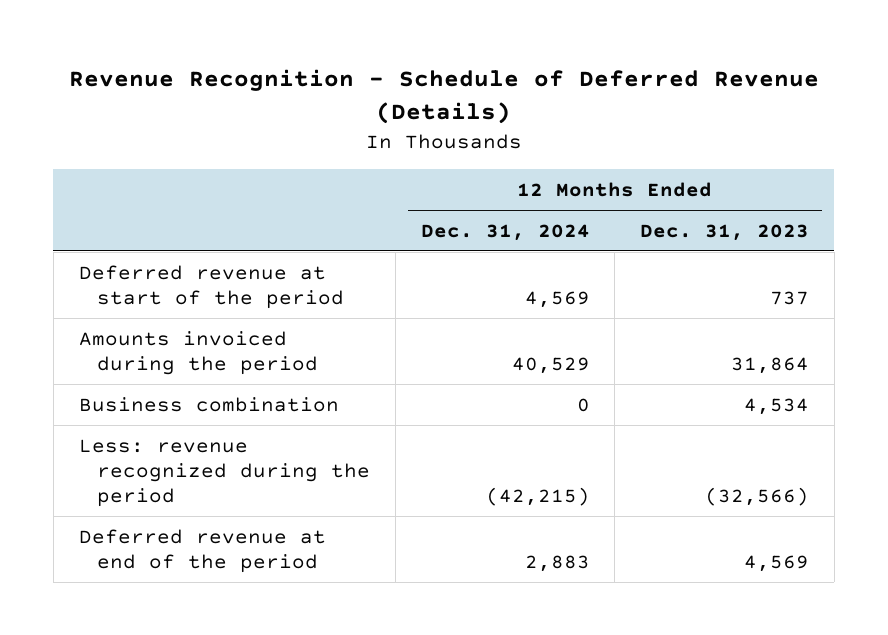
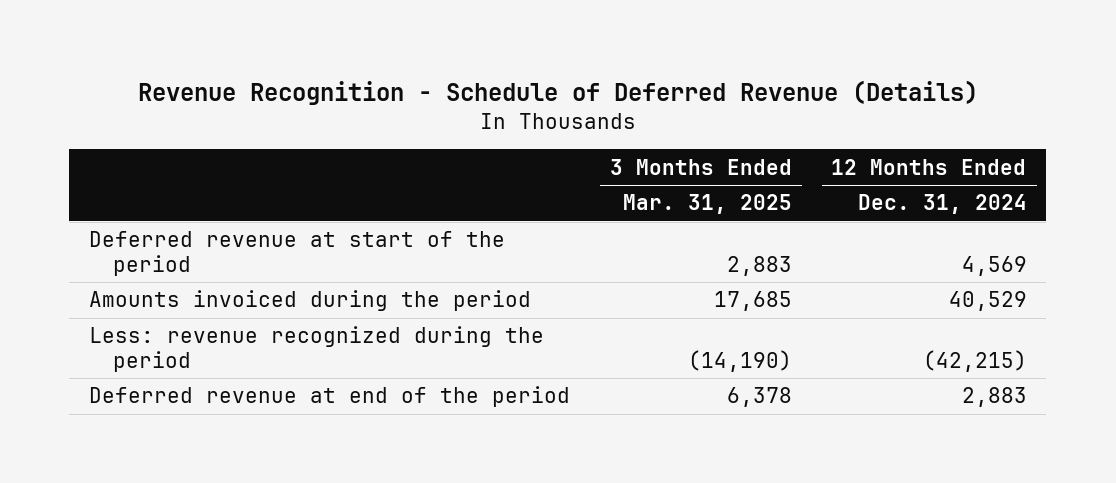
- | 12 Months Ended Dec. 31, 2024 | 12 Months Ended Dec. 31, 2023
+ | 3 Months Ended Mar. 31, 2025 | 12 Months Ended Dec. 31, 2024
- Business combination | 0 | 4,534

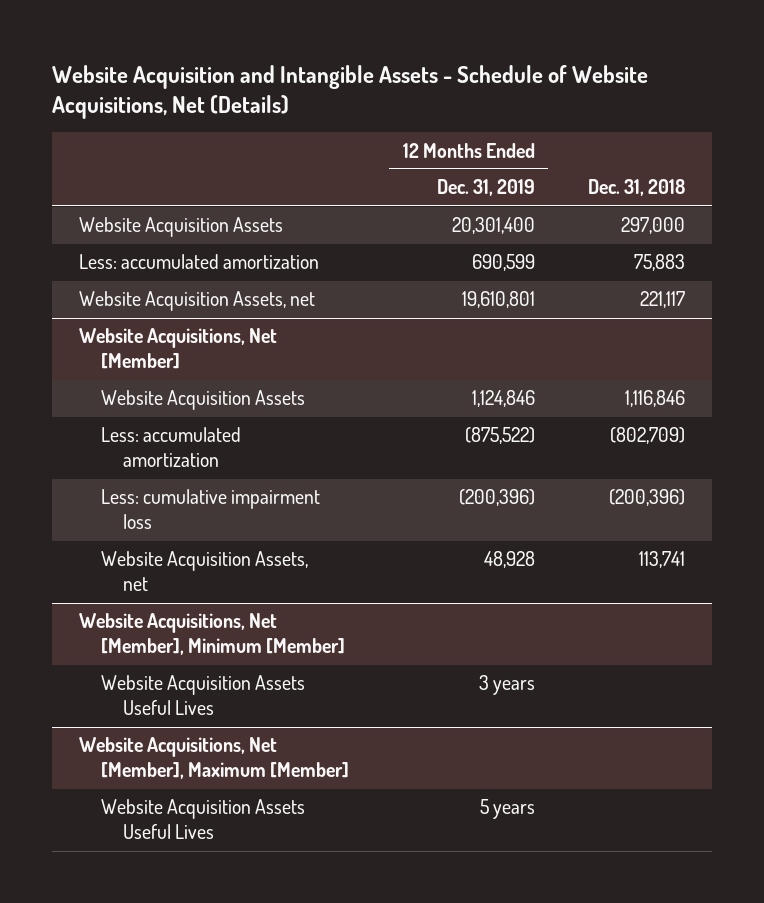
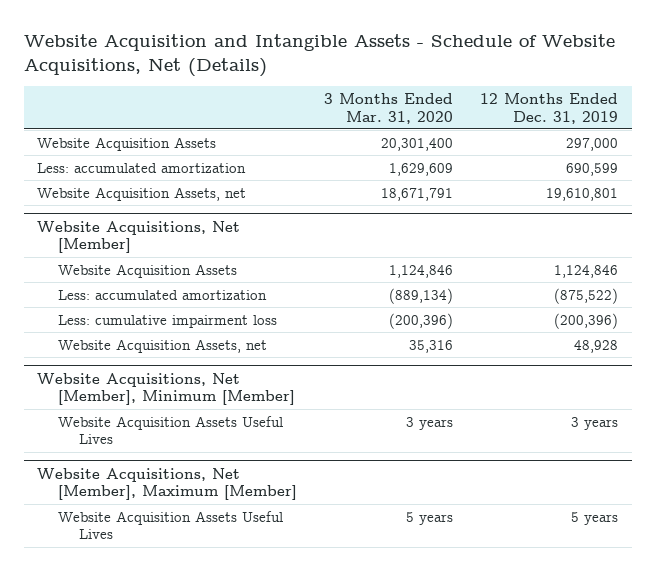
- | 12 Months Ended Dec. 31, 2019 | Dec. 31, 2018
+ | 3 Months Ended Mar. 31, 2020 | 12 Months Ended Dec. 31, 2019
- Website Acquisition Assets | 20,301,400 | 297,000
+ Website Acquisition Assets | 20,301,400 | 297,000

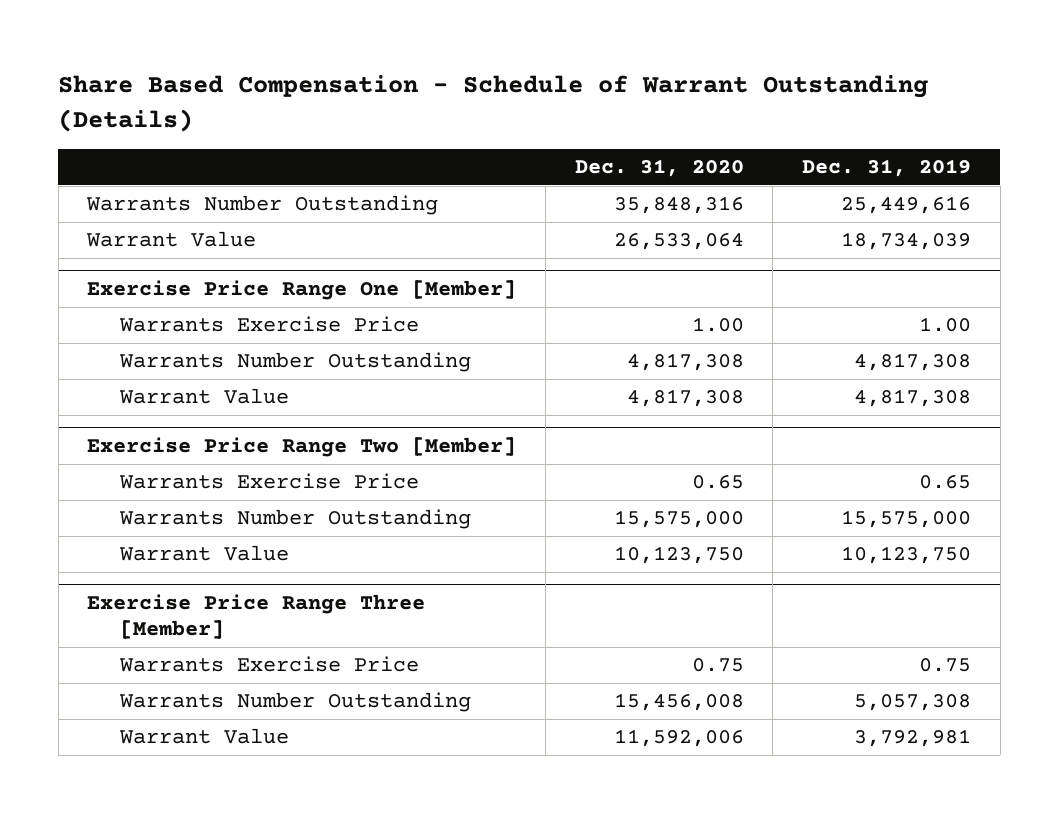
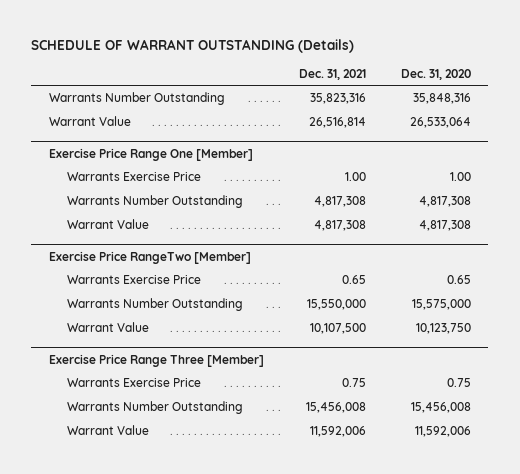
- Share Based Compensation - Schedule of Warrant Outstanding (Details)
+ SCHEDULE OF WARRANT OUTSTANDING (Details)
- | Dec. 31, 2020 | Dec. 31, 2019
+ | Dec. 31, 2021 | Dec. 31, 2020
- Exercise Price Range Two [Member]
+ Exercise Price RangeTwo [Member]

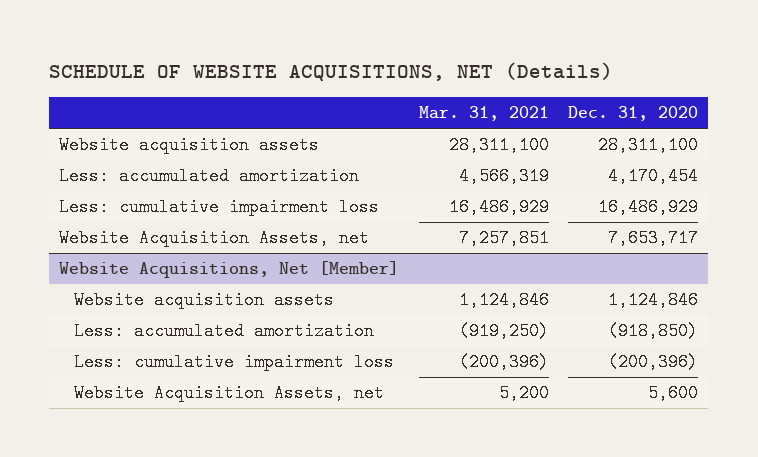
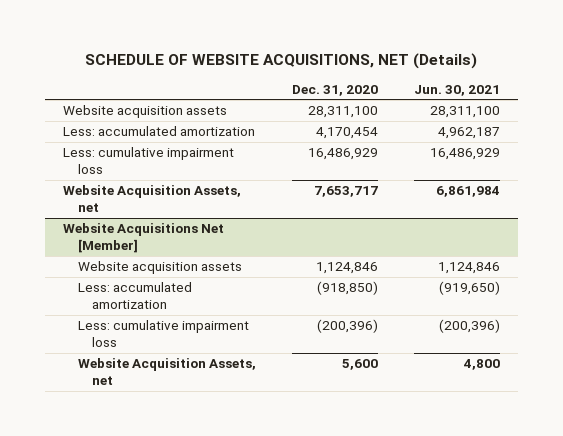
- | Mar. 31, 2021 | Dec. 31, 2020
+ | Dec. 31, 2020 | Jun. 30, 2021
- Website Acquisitions, Net [Member]
+ Website Acquisitions Net [Member]

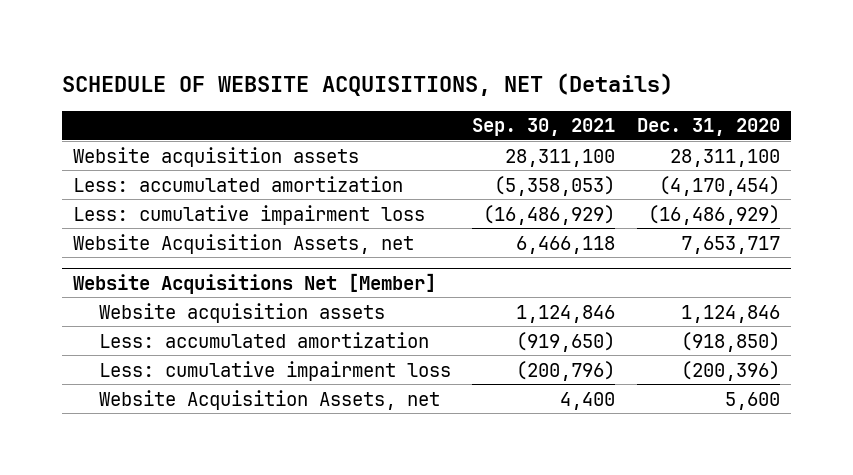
- | Dec. 31, 2020 | Jun. 30, 2021
+ | Sep. 30, 2021 | Dec. 31, 2020
- Less: accumulated amortization | 4,170,454 | 4,962,187
- Less: cumulative impairment loss | 16,486,929 | 16,486,929
+ Less: accumulated amortization | (5,358,053) | (4,170,454)
+ Less: cumulative impairment loss | (16,486,929) | (16,486,929)

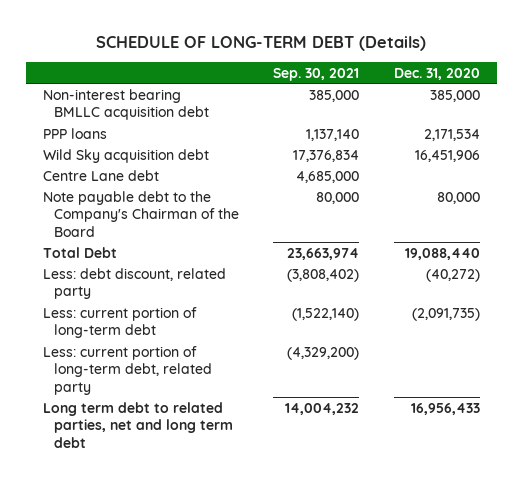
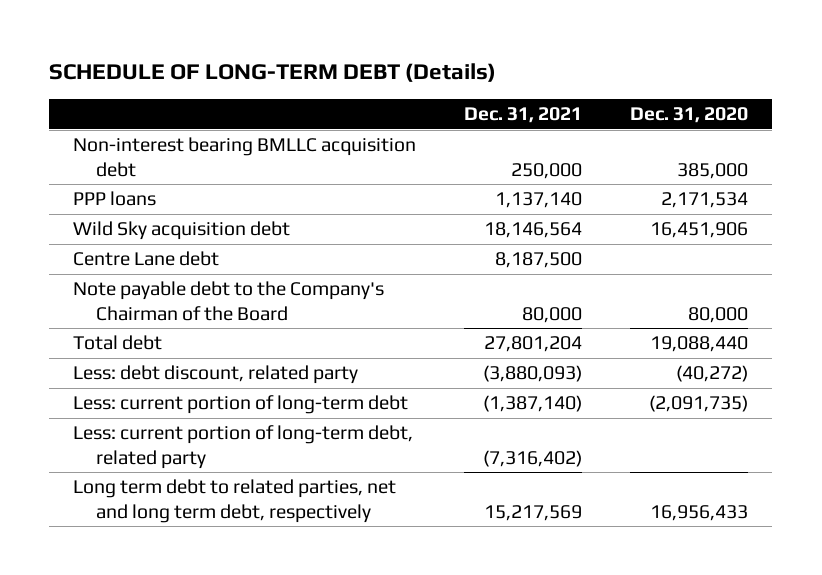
- | Sep. 30, 2021 | Dec. 31, 2020
+ | Dec. 31, 2021 | Dec. 31, 2020
- Total Debt | 23,663,974 | 19,088,440
+ Total debt | 27,801,204 | 19,088,440
- Long term debt to related parties, net and long term debt | 14,004,232 | 16,956,433
+ Long term debt to related parties, net and long term debt, respectively | 15,217,569 | 16,956,433

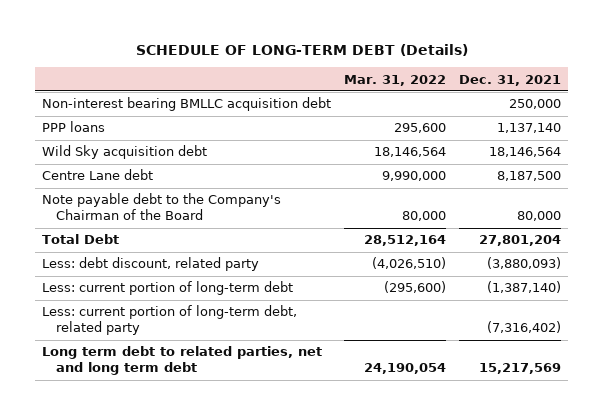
- | Dec. 31, 2021 | Dec. 31, 2020
+ | Mar. 31, 2022 | Dec. 31, 2021
- Total debt | 27,801,204 | 19,088,440
+ Total Debt | 28,512,164 | 27,801,204
- Long term debt to related parties, net and long term debt, respectively | 15,217,569 | 16,956,433
+ Long term debt to related parties, net and long term debt | 24,190,054 | 15,217,569

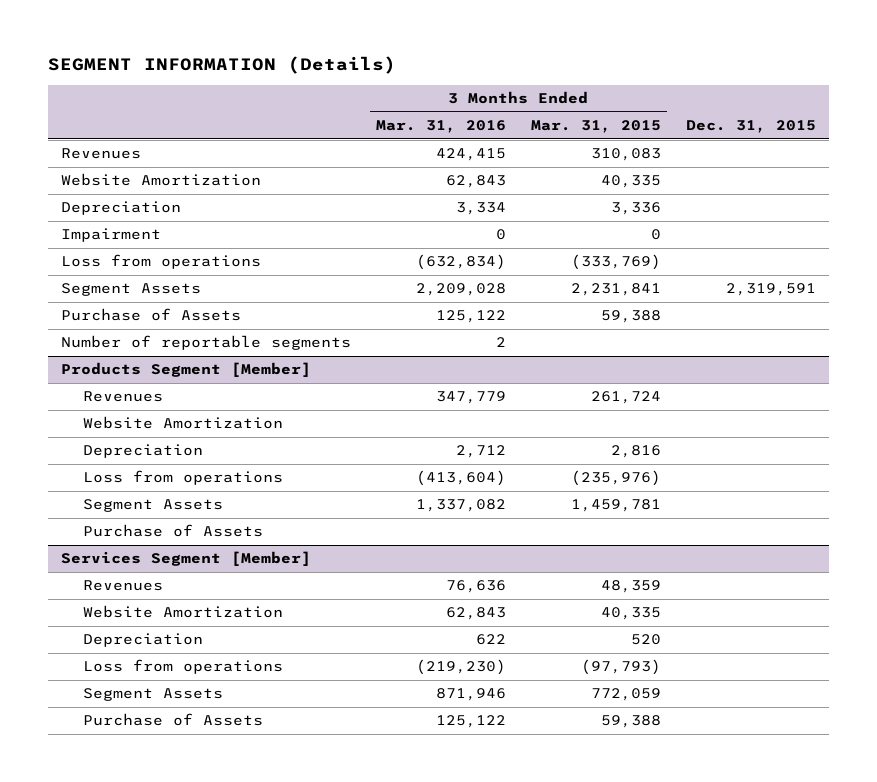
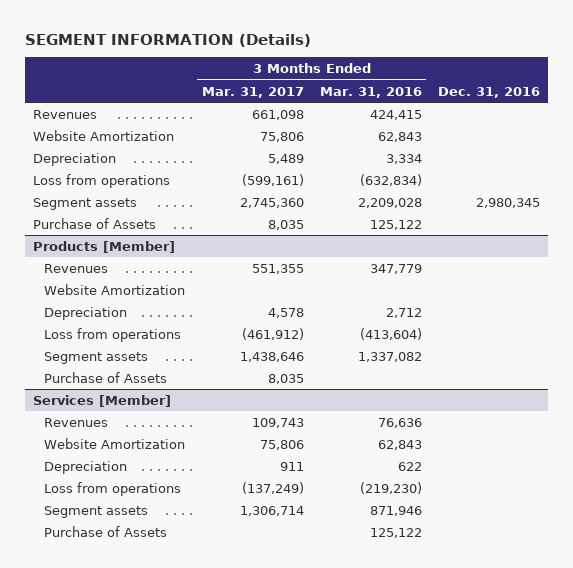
- | 3 Months Ended Mar. 31, 2016 | 3 Months Ended Mar. 31, 2015 | Dec. 31, 2015
+ | 3 Months Ended Mar. 31, 2017 | 3 Months Ended Mar. 31, 2016 | Dec. 31, 2016
- Impairment | 0 | 0 |
- Segment Assets | 2,209,028 | 2,231,841 | 2,319,591
+ Segment assets | 2,745,360 | 2,209,028 | 2,980,345
- Number of reportable segments | 2 | |
- Products Segment [Member]
+ Products [Member]
- Segment Assets | 1,337,082 | 1,459,781 |
+ Segment assets | 1,438,646 | 1,337,082 |
- Services Segment [Member]
+ Services [Member]
- Segment Assets | 871,946 | 772,059 |
+ Segment assets | 1,306,714 | 871,946 |

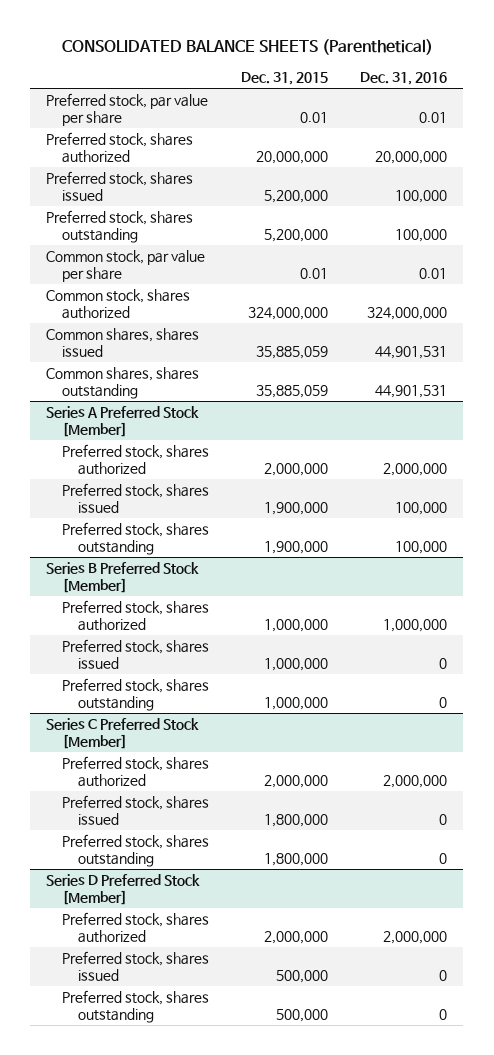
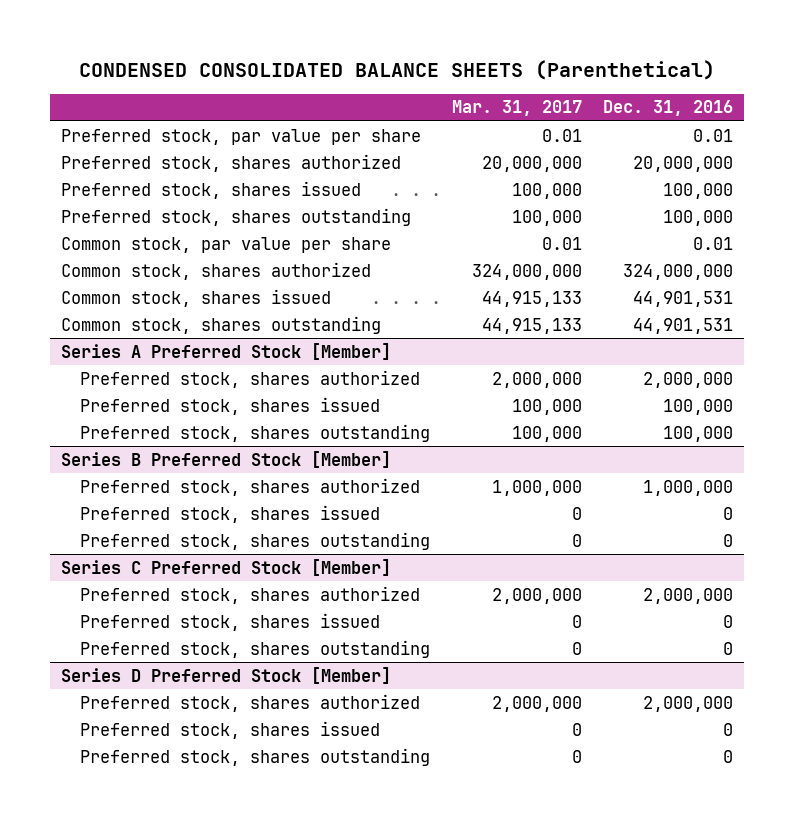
- CONSOLIDATED BALANCE SHEETS (Parenthetical)
+ CONDENSED CONSOLIDATED BALANCE SHEETS (Parenthetical)
- | Dec. 31, 2015 | Dec. 31, 2016
+ | Mar. 31, 2017 | Dec. 31, 2016
- Common shares, shares issued | 35,885,059 | 44,901,531
- Common shares, shares outstanding | 35,885,059 | 44,901,531
+ Common stock, shares issued | 44,915,133 | 44,901,531
+ Common stock, shares outstanding | 44,915,133 | 44,901,531

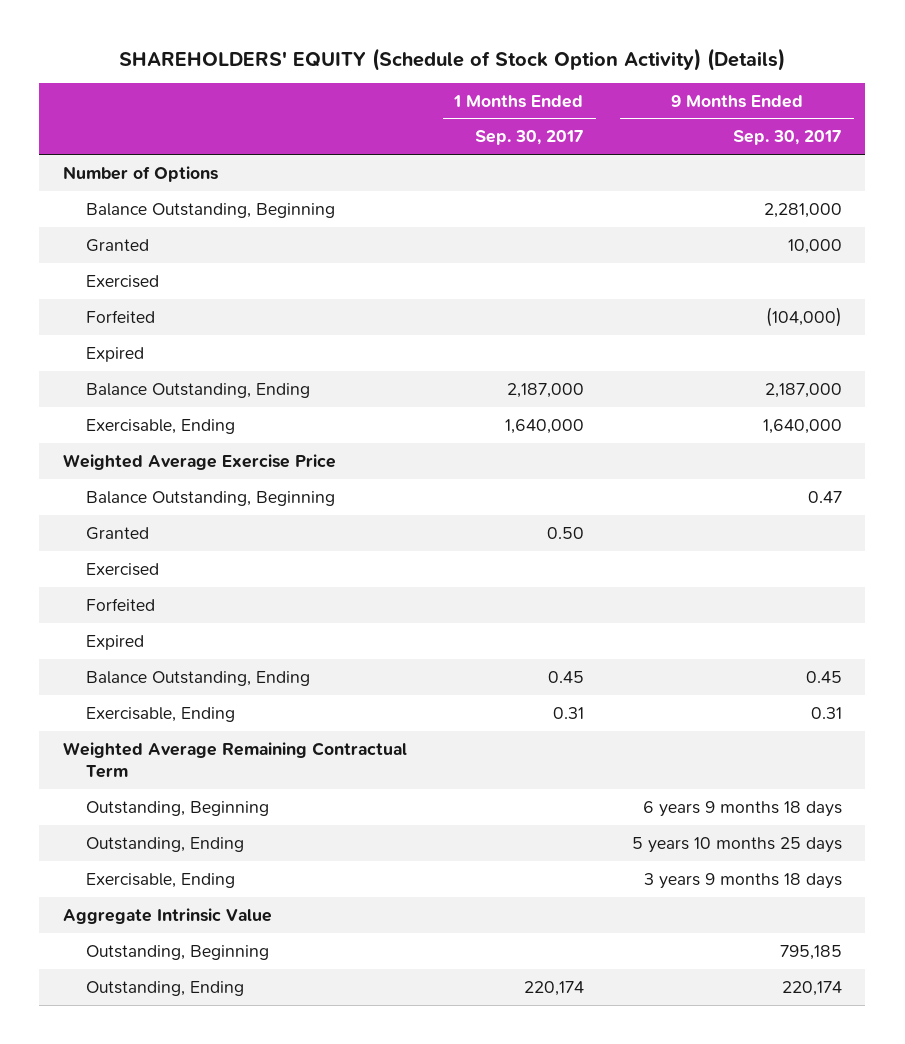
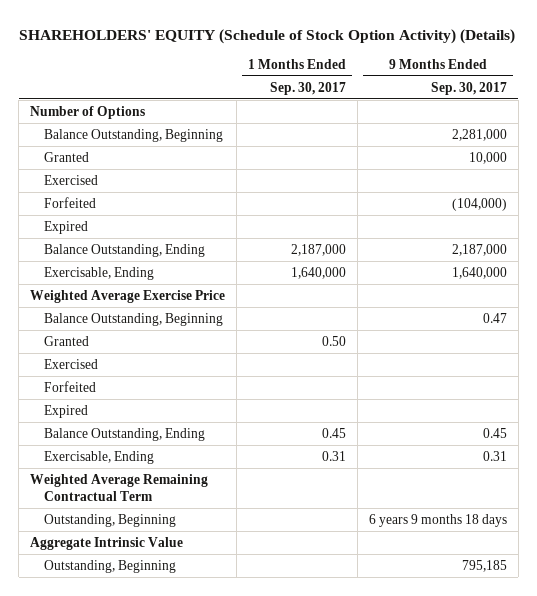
- Outstanding, Ending | | 5 years 10 months 25 days
- Exercisable, Ending | | 3 years 9 months 18 days
- Outstanding, Ending | 220,174 | 220,174

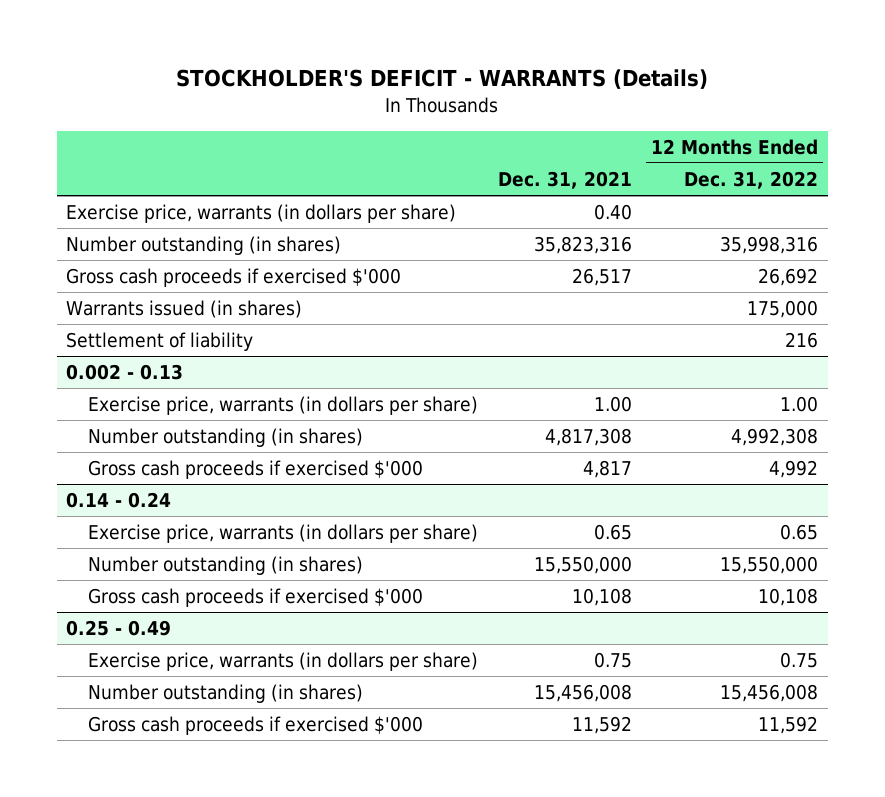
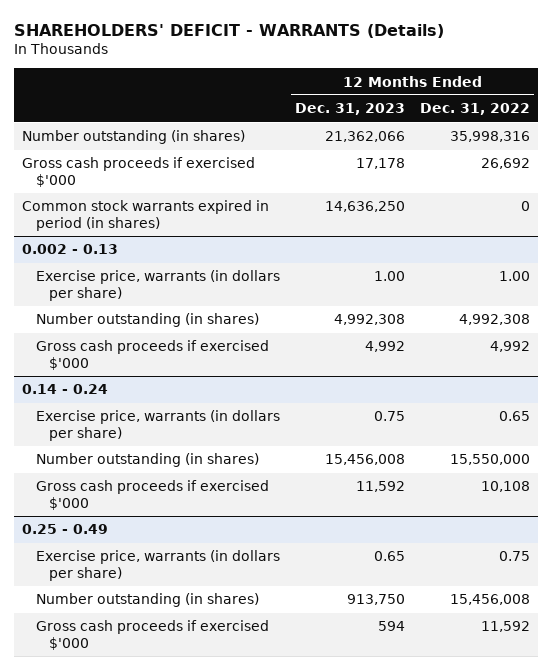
- STOCKHOLDER'S DEFICIT - WARRANTS (Details)
+ SHAREHOLDERS' DEFICIT - WARRANTS (Details)
- | Dec. 31, 2021 | 12 Months Ended Dec. 31, 2022
+ | 12 Months Ended Dec. 31, 2023 | 12 Months Ended Dec. 31, 2022
- Exercise price, warrants (in dollars per share) | 0.40 |
- Warrants issued (in shares) | | 175,000
- Settlement of liability | | 216
+ Common stock warrants expired in period (in shares) | 14,636,250 | 0

